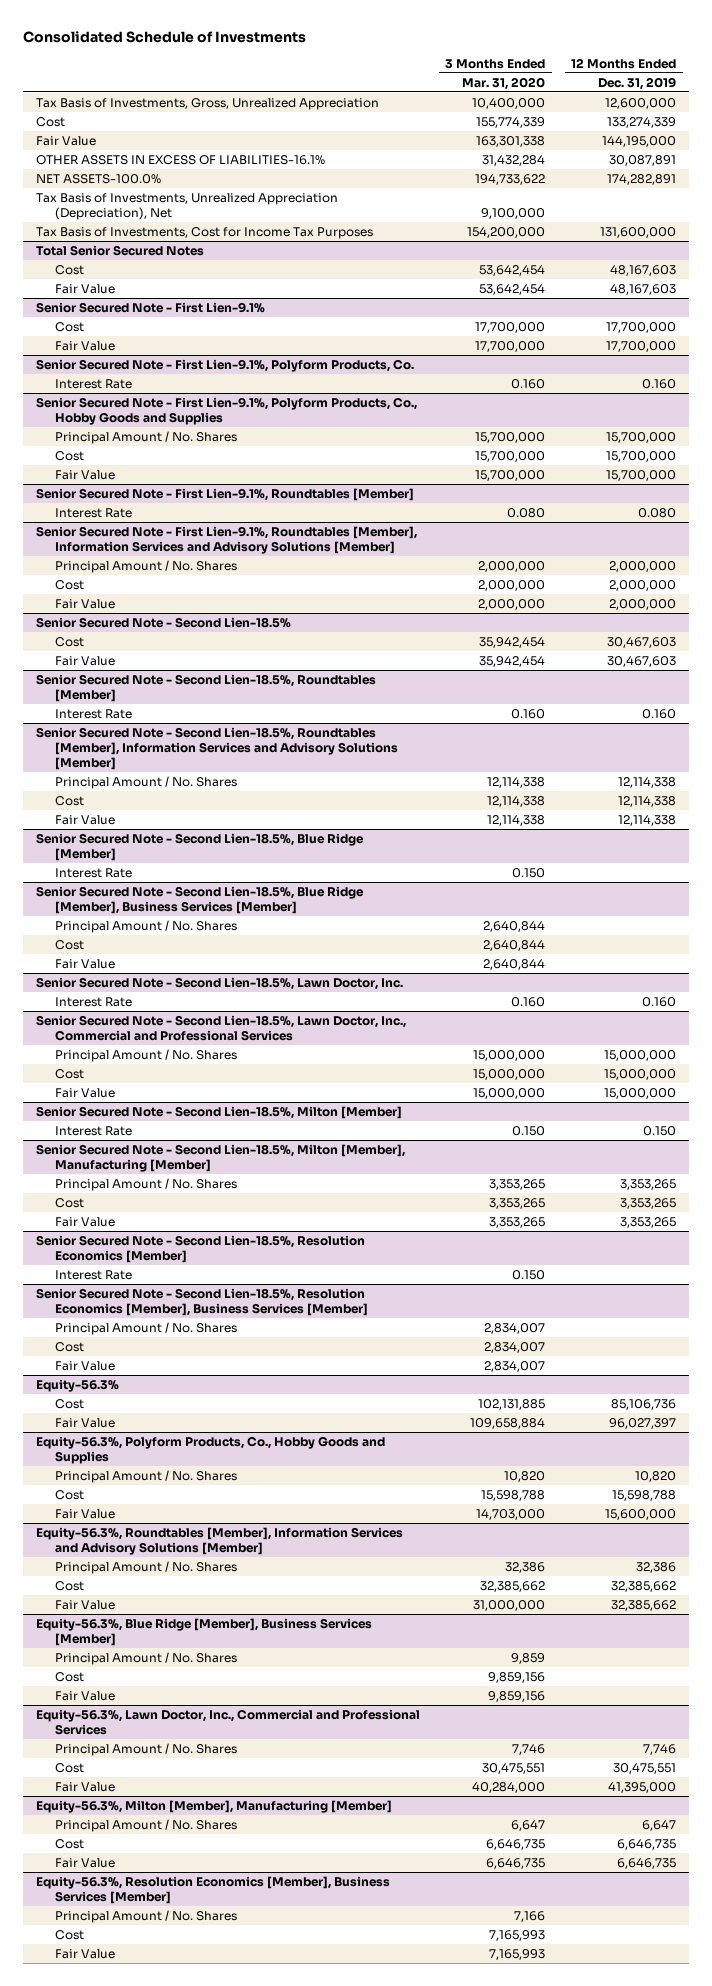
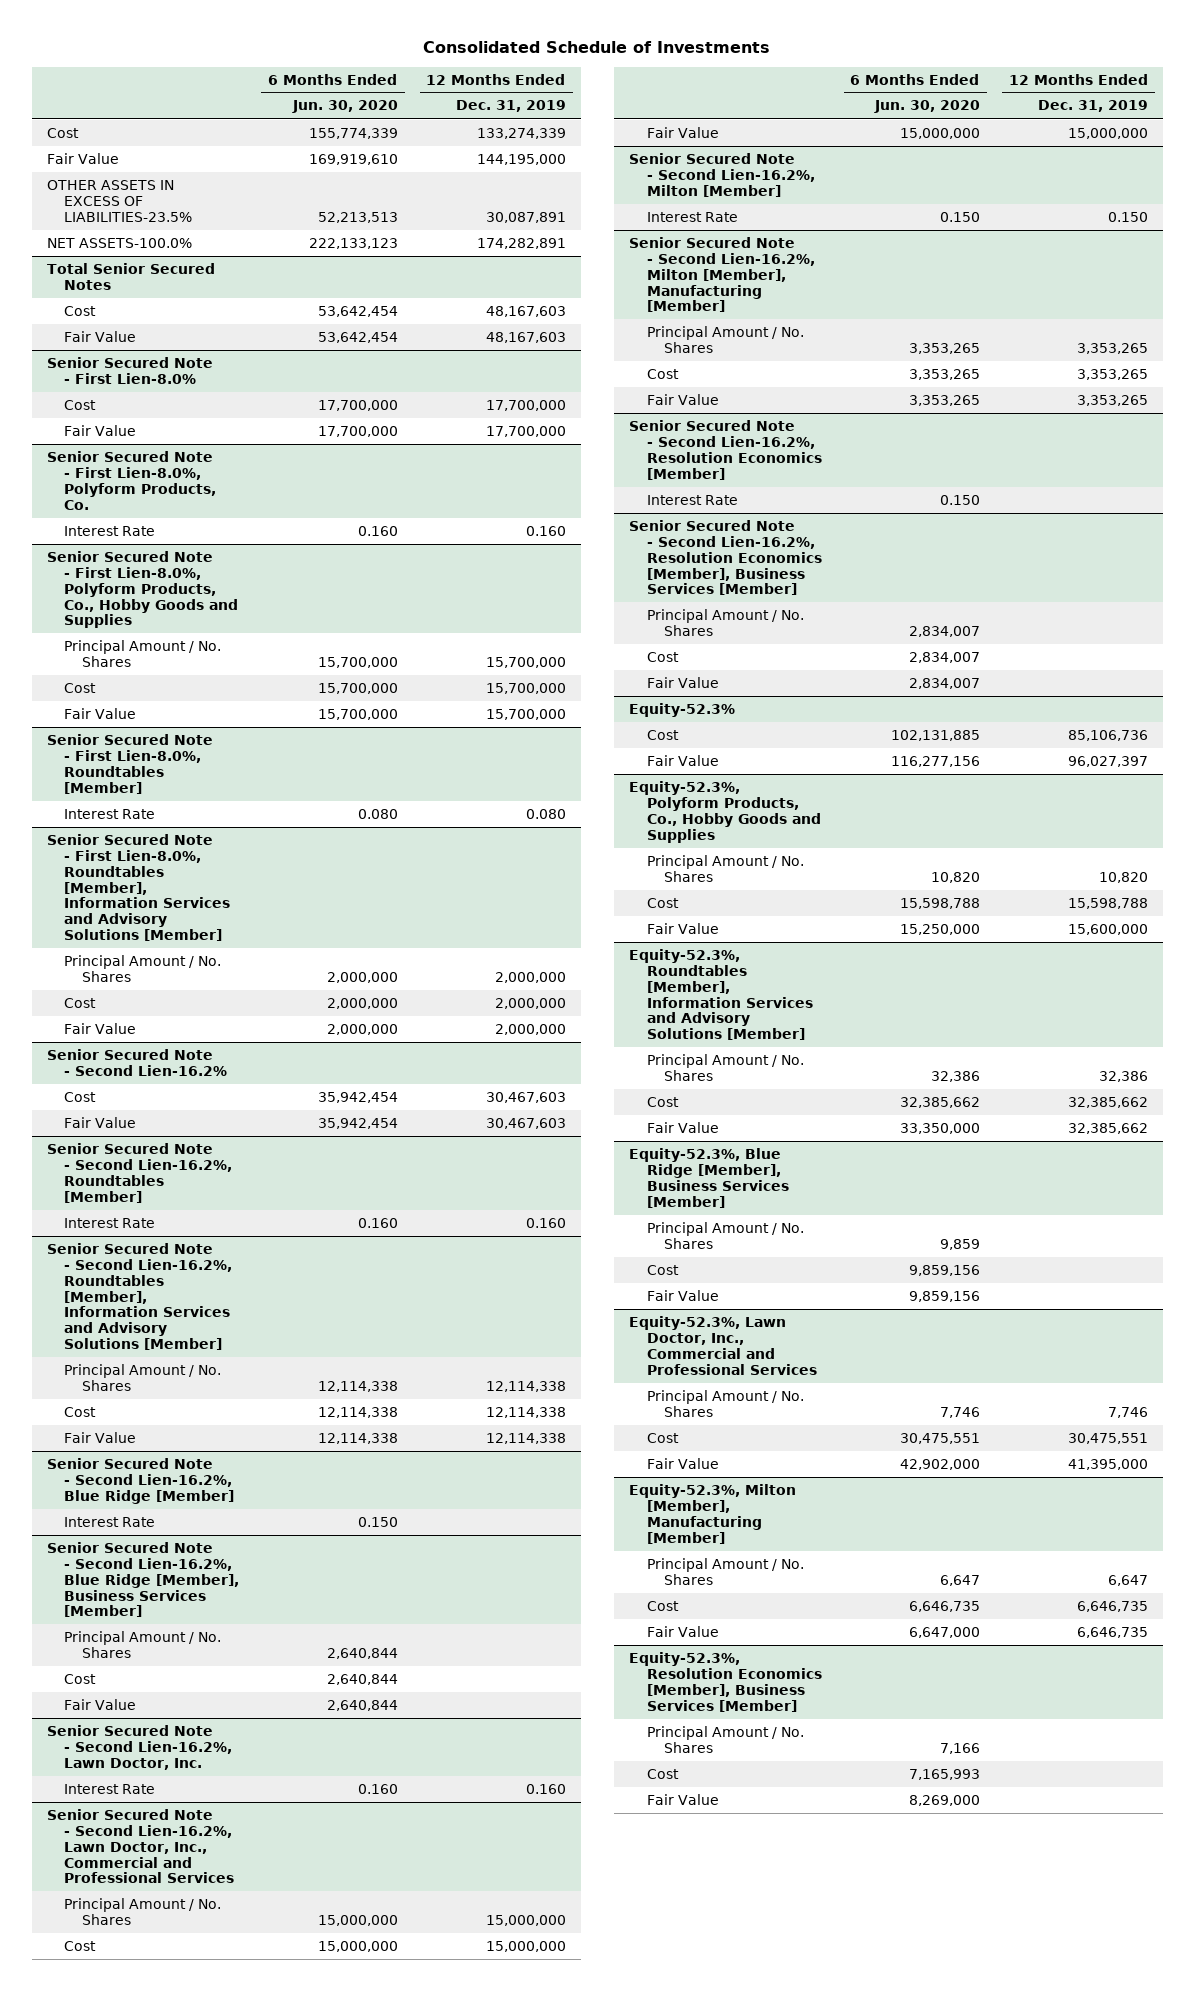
- | 3 Months Ended Mar. 31, 2020 | 12 Months Ended Dec. 31, 2019
+ | 6 Months Ended Jun. 30, 2020 | 12 Months Ended Dec. 31, 2019
- Tax Basis of Investments, Gross, Unrealized Appreciation | 10,400,000 | 12,600,000
- OTHER ASSETS IN EXCESS OF LIABILITIES-16.1% | 31,432,284 | 30,087,891
+ OTHER ASSETS IN EXCESS OF LIABILITIES-23.5% | 52,213,513 | 30,087,891
- Tax Basis of Investments, Unrealized Appreciation (Depreciation), Net | 9,100,000 |
- Tax Basis of Investments, Cost for Income Tax Purposes | 154,200,000 | 131,600,000
- Senior Secured Note - First Lien-9.1%
+ Senior Secured Note - First Lien-8.0%
- Senior Secured Note - First Lien-9.1%, Polyform Products, Co.
+ Senior Secured Note - First Lien-8.0%, Polyform Products, Co.
- Senior Secured Note - First Lien-9.1%, Polyform Products, Co., Hobby Goods and Supplies
+ Senior Secured Note - First Lien-8.0%, Polyform Products, Co., Hobby Goods and Supplies
- Senior Secured Note - First Lien-9.1%, Roundtables [Member]
+ Senior Secured Note - First Lien-8.0%, Roundtables [Member]
- Senior Secured Note - First Lien-9.1%, Roundtables [Member], Information Services and Advisory Solutions [Member]
+ Senior Secured Note - First Lien-8.0%, Roundtables [Member], Information Services and Advisory Solutions [Member]
- Senior Secured Note - Second Lien-18.5%
+ Senior Secured Note - Second Lien-16.2%
- Senior Secured Note - Second Lien-18.5%, Roundtables [Member]
+ Senior Secured Note - Second Lien-16.2%, Roundtables [Member]
- Senior Secured Note - Second Lien-18.5%, Roundtables [Member], Information Services and Advisory Solutions [Member]
+ Senior Secured Note - Second Lien-16.2%, Roundtables [Member], Information Services and Advisory Solutions [Member]
- Senior Secured Note - Second Lien-18.5%, Blue Ridge [Member]
+ Senior Secured Note - Second Lien-16.2%, Blue Ridge [Member]
- Senior Secured Note - Second Lien-18.5%, Blue Ridge [Member], Business Services [Member]
+ Senior Secured Note - Second Lien-16.2%, Blue Ridge [Member], Business Services [Member]
- Senior Secured Note - Second Lien-18.5%, Lawn Doctor, Inc.
+ Senior Secured Note - Second Lien-16.2%, Lawn Doctor, Inc.
- Senior Secured Note - Second Lien-18.5%, Lawn Doctor, Inc., Commercial and Professional Services
+ Senior Secured Note - Second Lien-16.2%, Lawn Doctor, Inc., Commercial and Professional Services
- Senior Secured Note - Second Lien-18.5%, Milton [Member]
+ Senior Secured Note - Second Lien-16.2%, Milton [Member]
- Senior Secured Note - Second Lien-18.5%, Milton [Member], Manufacturing [Member]
+ Senior Secured Note - Second Lien-16.2%, Milton [Member], Manufacturing [Member]
- Senior Secured Note - Second Lien-18.5%, Resolution Economics [Member]
+ Senior Secured Note - Second Lien-16.2%, Resolution Economics [Member]
- Senior Secured Note - Second Lien-18.5%, Resolution Economics [Member], Business Services [Member]
+ Senior Secured Note - Second Lien-16.2%, Resolution Economics [Member], Business Services [Member]
- Equity-56.3%
+ Equity-52.3%
- Equity-56.3%, Polyform Products, Co., Hobby Goods and Supplies
+ Equity-52.3%, Polyform Products, Co., Hobby Goods and Supplies
- Equity-56.3%, Roundtables [Member], Information Services and Advisory Solutions [Member]
+ Equity-52.3%, Roundtables [Member], Information Services and Advisory Solutions [Member]
- Equity-56.3%, Blue Ridge [Member], Business Services [Member]
+ Equity-52.3%, Blue Ridge [Member], Business Services [Member]
- Equity-56.3%, Lawn Doctor, Inc., Commercial and Professional Services
+ Equity-52.3%, Lawn Doctor, Inc., Commercial and Professional Services
- Equity-56.3%, Milton [Member], Manufacturing [Member]
+ Equity-52.3%, Milton [Member], Manufacturing [Member]
- Equity-56.3%, Resolution Economics [Member], Business Services [Member]
+ Equity-52.3%, Resolution Economics [Member], Business Services [Member]

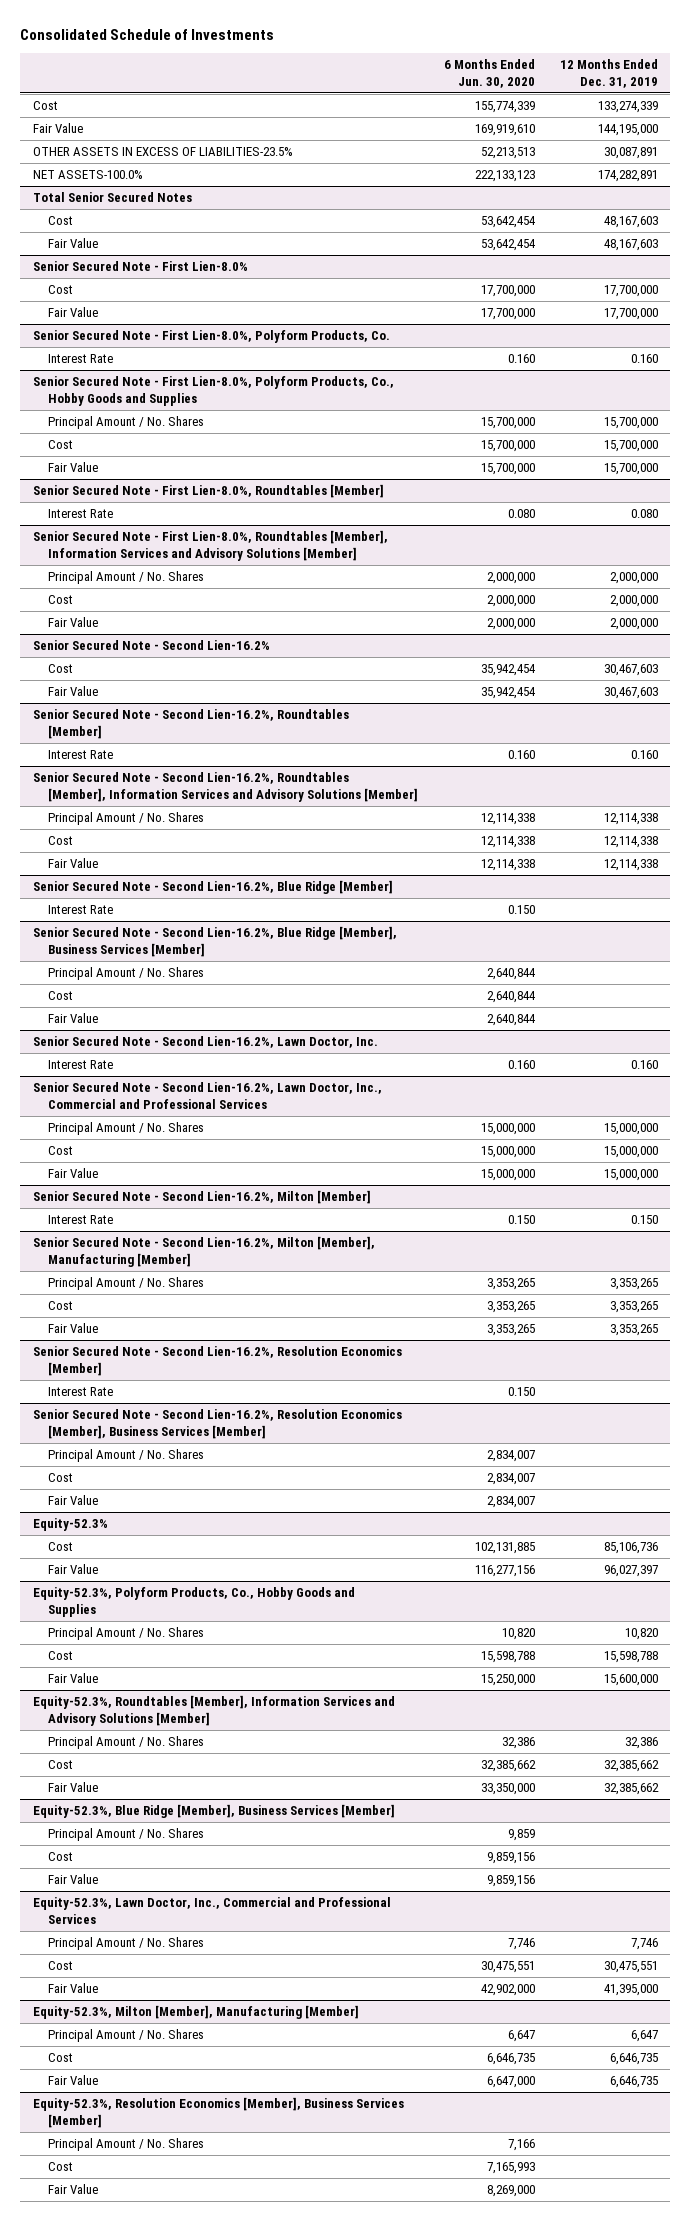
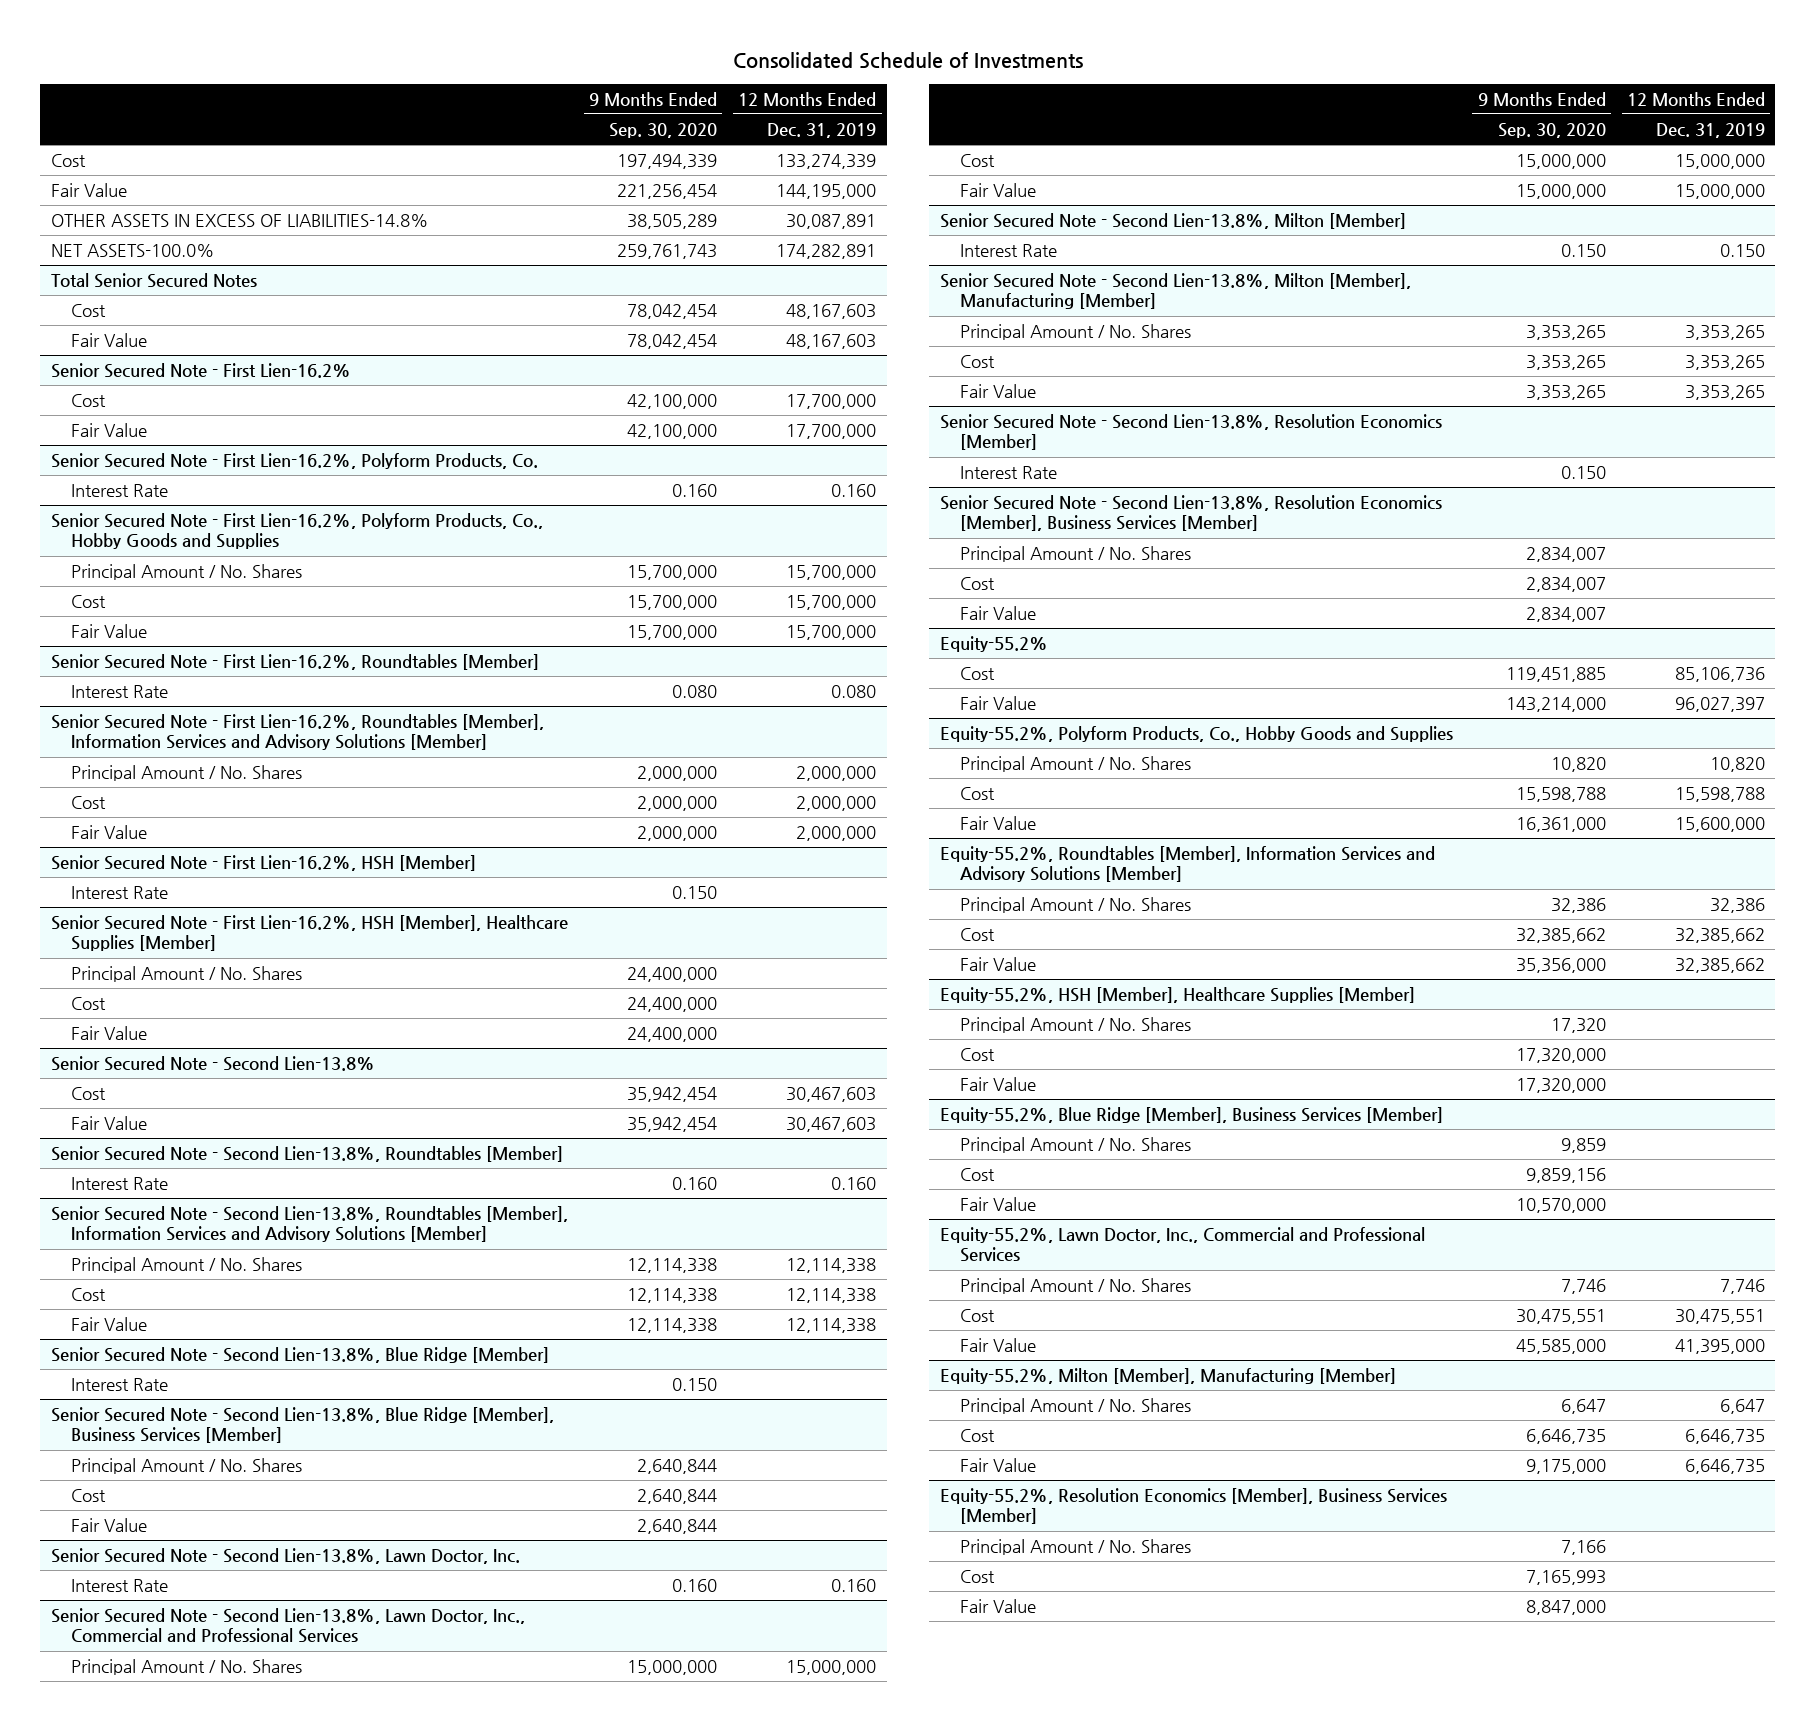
- | 6 Months Ended Jun. 30, 2020 | 12 Months Ended Dec. 31, 2019
+ | 9 Months Ended Sep. 30, 2020 | 12 Months Ended Dec. 31, 2019
- OTHER ASSETS IN EXCESS OF LIABILITIES-23.5% | 52,213,513 | 30,087,891
+ OTHER ASSETS IN EXCESS OF LIABILITIES-14.8% | 38,505,289 | 30,087,891
- Senior Secured Note - First Lien-8.0%
+ Senior Secured Note - First Lien-16.2%
- Senior Secured Note - First Lien-8.0%, Polyform Products, Co.
+ Senior Secured Note - First Lien-16.2%, Polyform Products, Co.
- Senior Secured Note - First Lien-8.0%, Polyform Products, Co., Hobby Goods and Supplies
+ Senior Secured Note - First Lien-16.2%, Polyform Products, Co., Hobby Goods and Supplies
- Senior Secured Note - First Lien-8.0%, Roundtables [Member]
+ Senior Secured Note - First Lien-16.2%, Roundtables [Member]
- Senior Secured Note - First Lien-8.0%, Roundtables [Member], Information Services and Advisory Solutions [Member]
+ Senior Secured Note - First Lien-16.2%, Roundtables [Member], Information Services and Advisory Solutions [Member]
- Senior Secured Note - Second Lien-16.2%
+ Senior Secured Note - First Lien-16.2%, HSH [Member]
+ Interest Rate | 0.150 |
+ Senior Secured Note - First Lien-16.2%, HSH [Member], Healthcare Supplies [Member]
+ Principal Amount / No. Shares | 24,400,000 |
+ Cost | 24,400,000 |
+ Fair Value | 24,400,000 |
+ Senior Secured Note - Second Lien-13.8%
- Senior Secured Note - Second Lien-16.2%, Roundtables [Member]
+ Senior Secured Note - Second Lien-13.8%, Roundtables [Member]
- Senior Secured Note - Second Lien-16.2%, Roundtables [Member], Information Services and Advisory Solutions [Member]
+ Senior Secured Note - Second Lien-13.8%, Roundtables [Member], Information Services and Advisory Solutions [Member]
- Senior Secured Note - Second Lien-16.2%, Blue Ridge [Member]
+ Senior Secured Note - Second Lien-13.8%, Blue Ridge [Member]
- Senior Secured Note - Second Lien-16.2%, Blue Ridge [Member], Business Services [Member]
+ Senior Secured Note - Second Lien-13.8%, Blue Ridge [Member], Business Services [Member]
- Senior Secured Note - Second Lien-16.2%, Lawn Doctor, Inc.
+ Senior Secured Note - Second Lien-13.8%, Lawn Doctor, Inc.
- Senior Secured Note - Second Lien-16.2%, Lawn Doctor, Inc., Commercial and Professional Services
+ Senior Secured Note - Second Lien-13.8%, Lawn Doctor, Inc., Commercial and Professional Services
- Senior Secured Note - Second Lien-16.2%, Milton [Member]
+ Senior Secured Note - Second Lien-13.8%, Milton [Member]
- Senior Secured Note - Second Lien-16.2%, Milton [Member], Manufacturing [Member]
+ Senior Secured Note - Second Lien-13.8%, Milton [Member], Manufacturing [Member]
- Senior Secured Note - Second Lien-16.2%, Resolution Economics [Member]
+ Senior Secured Note - Second Lien-13.8%, Resolution Economics [Member]
- Senior Secured Note - Second Lien-16.2%, Resolution Economics [Member], Business Services [Member]
+ Senior Secured Note - Second Lien-13.8%, Resolution Economics [Member], Business Services [Member]
- Equity-52.3%
+ Equity-55.2%
- Equity-52.3%, Polyform Products, Co., Hobby Goods and Supplies
+ Equity-55.2%, Polyform Products, Co., Hobby Goods and Supplies
- Equity-52.3%, Roundtables [Member], Information Services and Advisory Solutions [Member]
+ Equity-55.2%, Roundtables [Member], Information Services and Advisory Solutions [Member]
- Equity-52.3%, Blue Ridge [Member], Business Services [Member]
+ Equity-55.2%, HSH [Member], Healthcare Supplies [Member]
- Equity-52.3%, Lawn Doctor, Inc., Commercial and Professional Services
+ Equity-55.2%, Blue Ridge [Member], Business Services [Member]
+ Principal Amount / No. Shares | 9,859 |
+ Cost | 9,859,156 |
+ Fair Value | 10,570,000 |
+ Equity-55.2%, Lawn Doctor, Inc., Commercial and Professional Services
- Equity-52.3%, Milton [Member], Manufacturing [Member]
+ Equity-55.2%, Milton [Member], Manufacturing [Member]
- Equity-52.3%, Resolution Economics [Member], Business Services [Member]
+ Equity-55.2%, Resolution Economics [Member], Business Services [Member]

